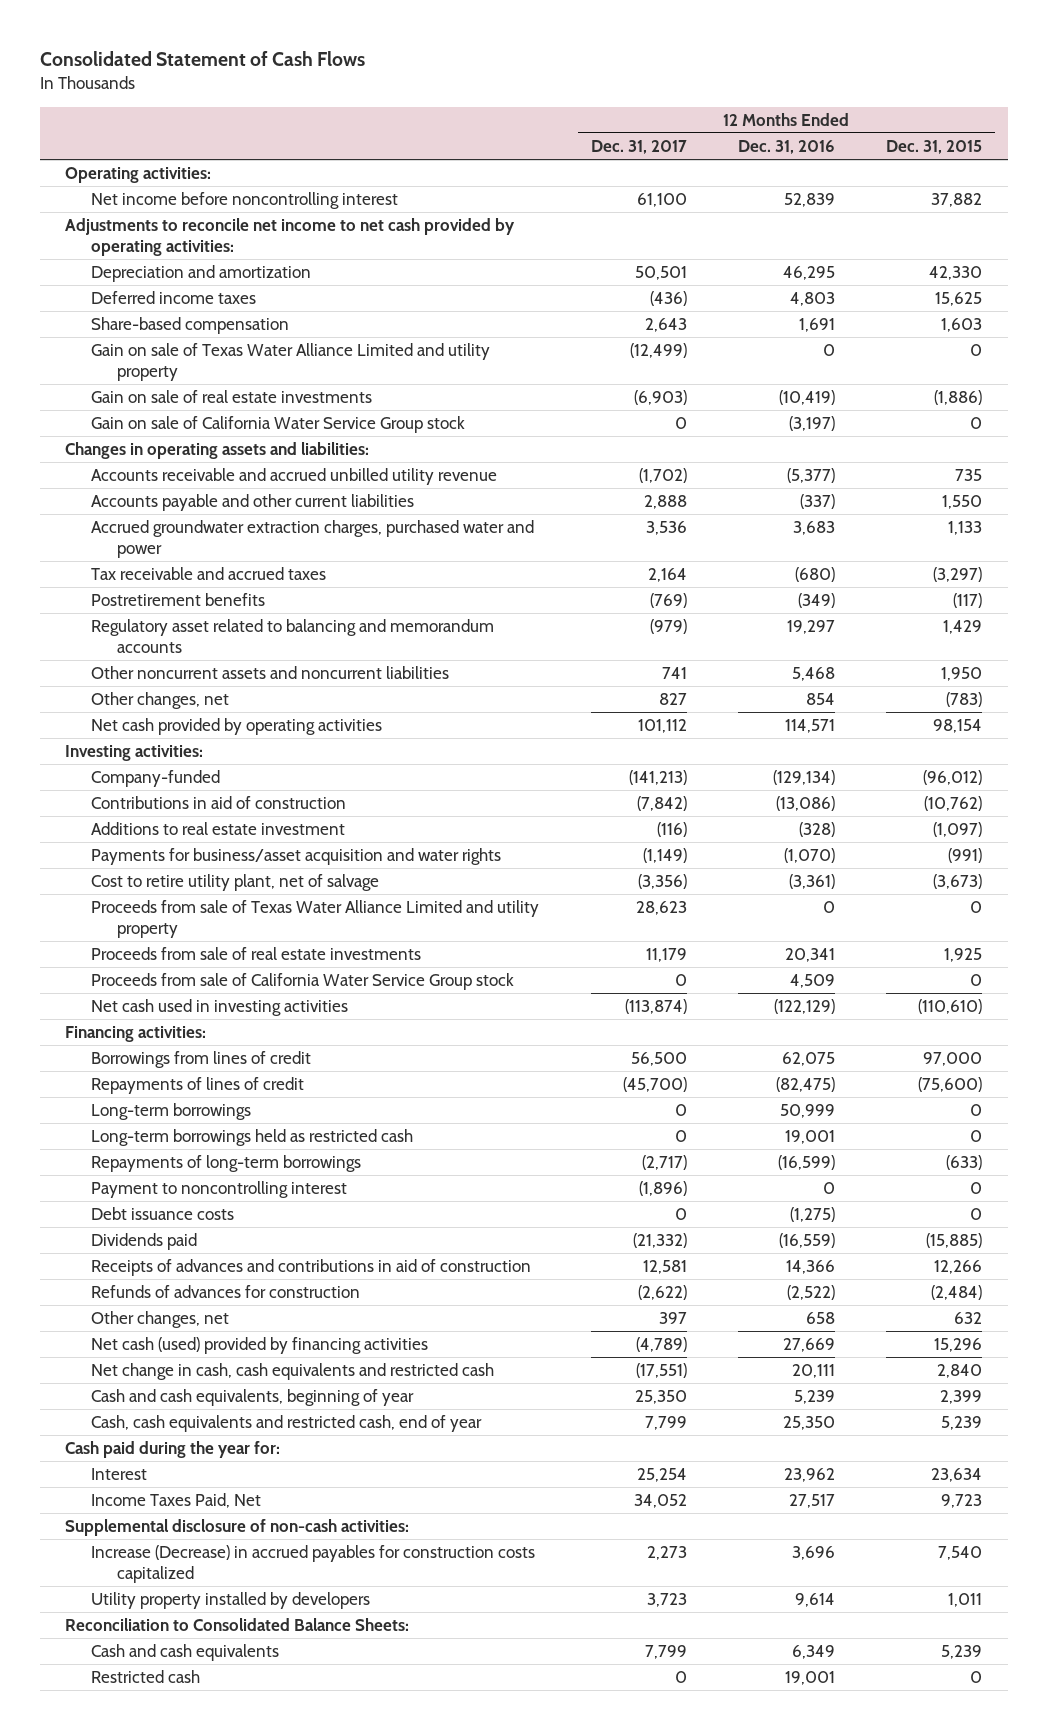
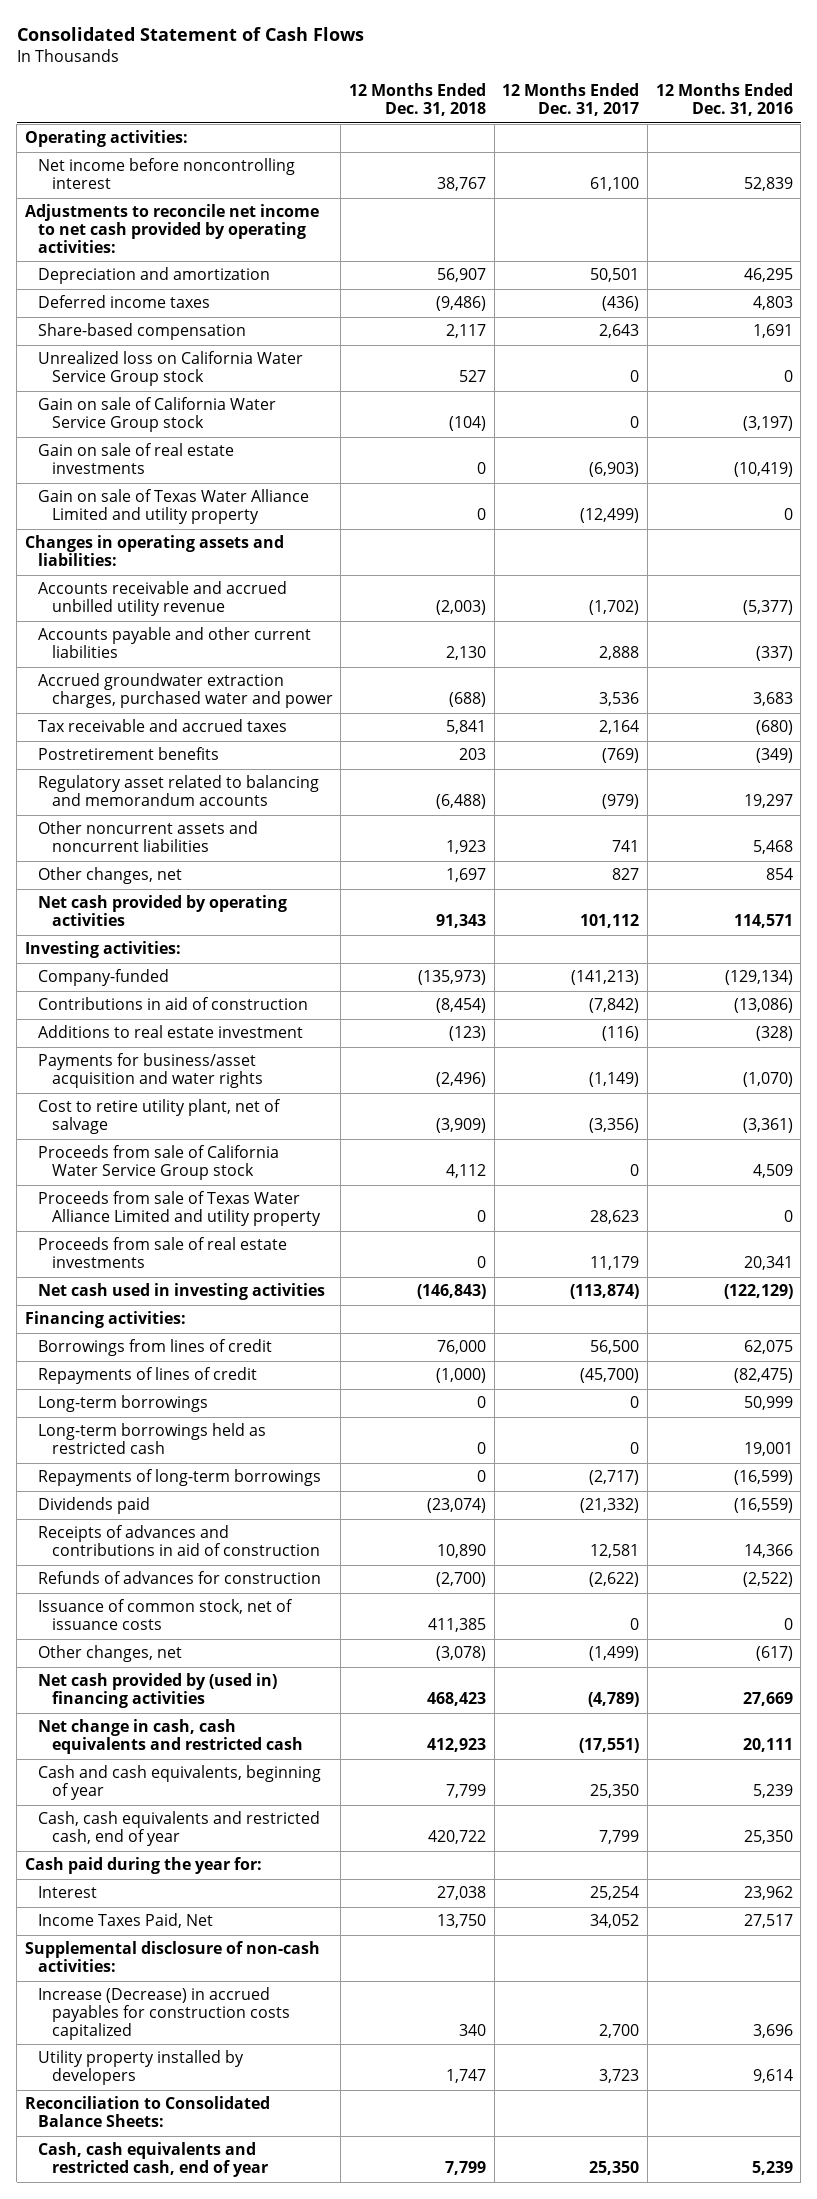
- | 12 Months Ended Dec. 31, 2017 | 12 Months Ended Dec. 31, 2016 | 12 Months Ended Dec. 31, 2015
+ | 12 Months Ended Dec. 31, 2018 | 12 Months Ended Dec. 31, 2017 | 12 Months Ended Dec. 31, 2016
+ Unrealized loss on California Water Service Group stock | 527 | 0 | 0
moved down: Gain on sale of real estate investments | 0 | (6,903) | (10,419)
moved down: Gain on sale of Texas Water Alliance Limited and utility property | 0 | (12,499) | 0
moved up: Proceeds from sale of California Water Service Group stock | 4,112 | 0 | 4,509
- Payment to noncontrolling interest | (1,896) | 0 | 0
- Debt issuance costs | 0 | (1,275) | 0
- Other changes, net | 397 | 658 | 632
- Net cash (used) provided by financing activities | (4,789) | 27,669 | 15,296
+ Issuance of common stock, net of issuance costs | 411,385 | 0 | 0
+ Other changes, net | (3,078) | (1,499) | (617)
+ Net cash provided by (used in) financing activities | 468,423 | (4,789) | 27,669
- Increase (Decrease) in accrued payables for construction costs capitalized | 2,273 | 3,696 | 7,540
+ Increase (Decrease) in accrued payables for construction costs capitalized | 340 | 2,700 | 3,696
- Cash and cash equivalents | 7,799 | 6,349 | 5,239
- Restricted cash | 0 | 19,001 | 0
+ Cash, cash equivalents and restricted cash, end of year | 7,799 | 25,350 | 5,239

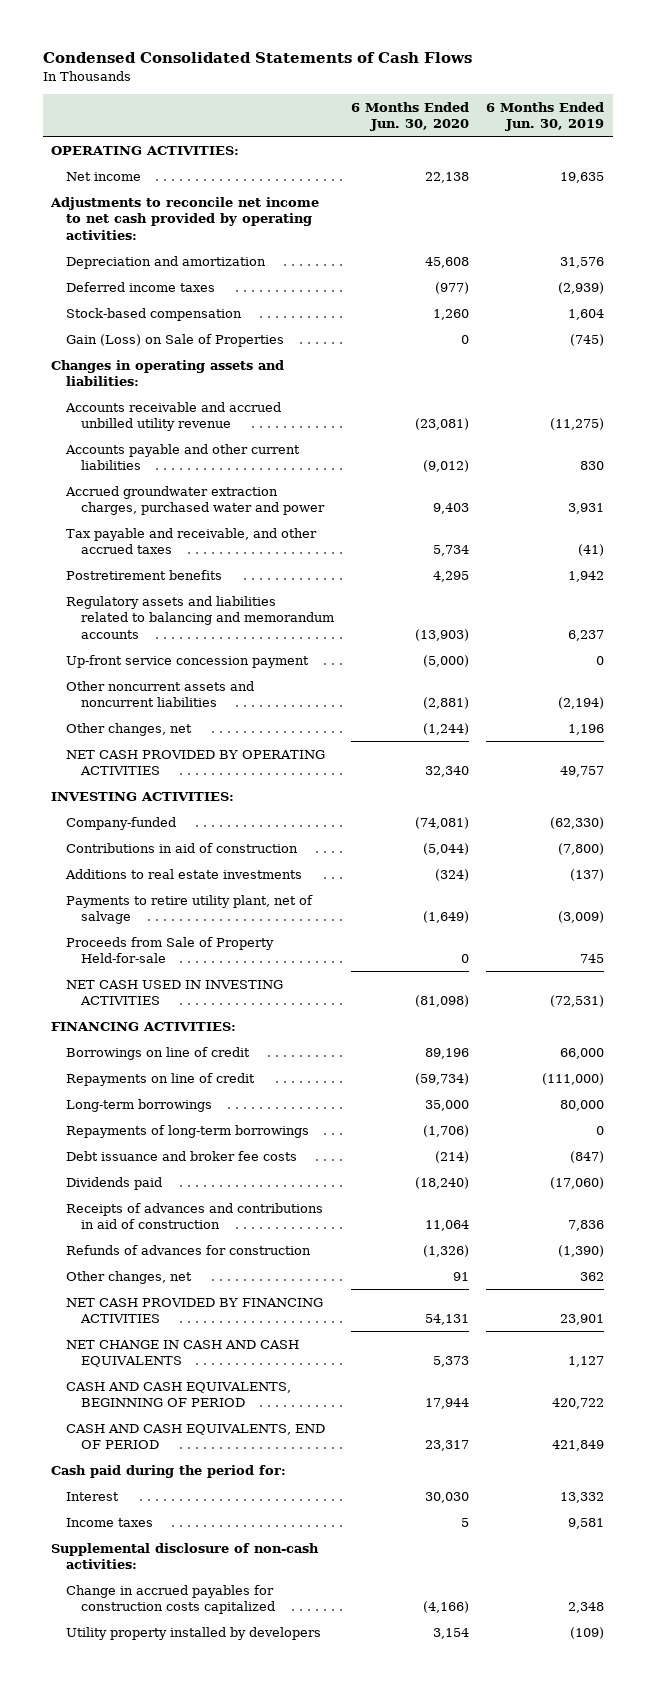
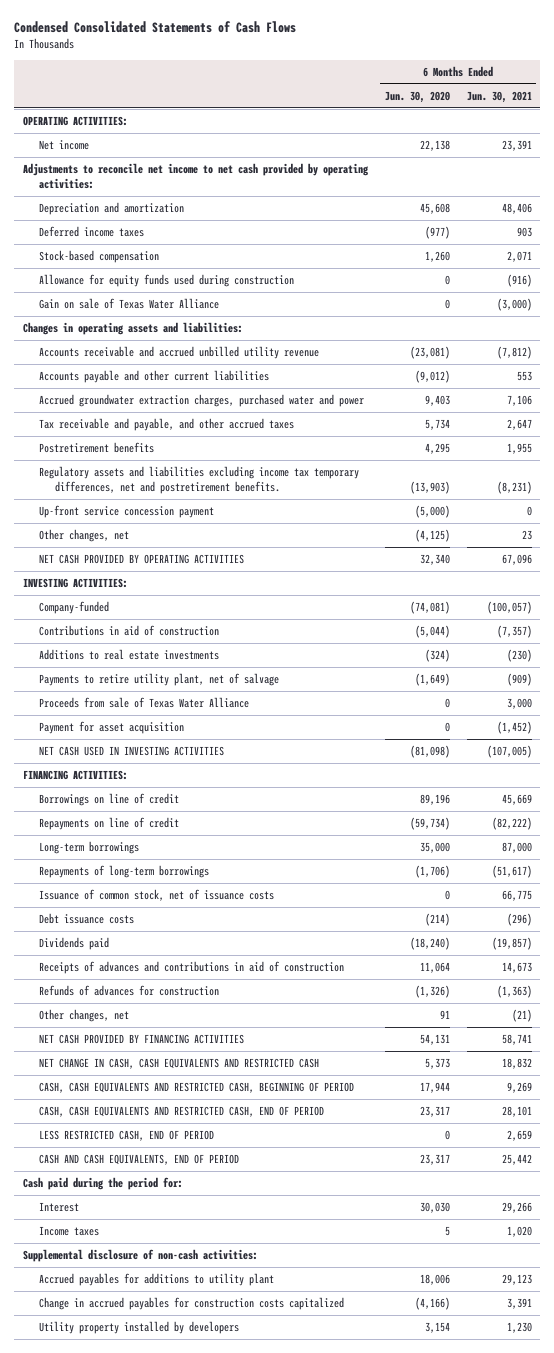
- | 6 Months Ended Jun. 30, 2020 | 6 Months Ended Jun. 30, 2019
+ | 6 Months Ended Jun. 30, 2020 | 6 Months Ended Jun. 30, 2021
- Gain (Loss) on Sale of Properties | 0 | (745)
+ Allowance for equity funds used during construction | 0 | (916)
+ Gain on sale of Texas Water Alliance | 0 | (3,000)
- Tax payable and receivable, and other accrued taxes | 5,734 | (41)
+ Tax receivable and payable, and other accrued taxes | 5,734 | 2,647
- Regulatory assets and liabilities related to balancing and memorandum accounts | (13,903) | 6,237
+ Regulatory assets and liabilities excluding income tax temporary differences, net and postretirement benefits. | (13,903) | (8,231)
- Other noncurrent assets and noncurrent liabilities | (2,881) | (2,194)
- Other changes, net | (1,244) | 1,196
+ Other changes, net | (4,125) | 23
- Proceeds from Sale of Property Held-for-sale | 0 | 745
+ Proceeds from sale of Texas Water Alliance | 0 | 3,000
+ Payment for asset acquisition | 0 | (1,452)
- Debt issuance and broker fee costs | (214) | (847)
+ Issuance of common stock, net of issuance costs | 0 | 66,775
+ Debt issuance costs | (214) | (296)
- NET CHANGE IN CASH AND CASH EQUIVALENTS | 5,373 | 1,127
- CASH AND CASH EQUIVALENTS, BEGINNING OF PERIOD | 17,944 | 420,722
+ NET CHANGE IN CASH, CASH EQUIVALENTS AND RESTRICTED CASH | 5,373 | 18,832
+ CASH, CASH EQUIVALENTS AND RESTRICTED CASH, BEGINNING OF PERIOD | 17,944 | 9,269
+ CASH, CASH EQUIVALENTS AND RESTRICTED CASH, END OF PERIOD | 23,317 | 28,101
+ LESS RESTRICTED CASH, END OF PERIOD | 0 | 2,659
+ Accrued payables for additions to utility plant | 18,006 | 29,123

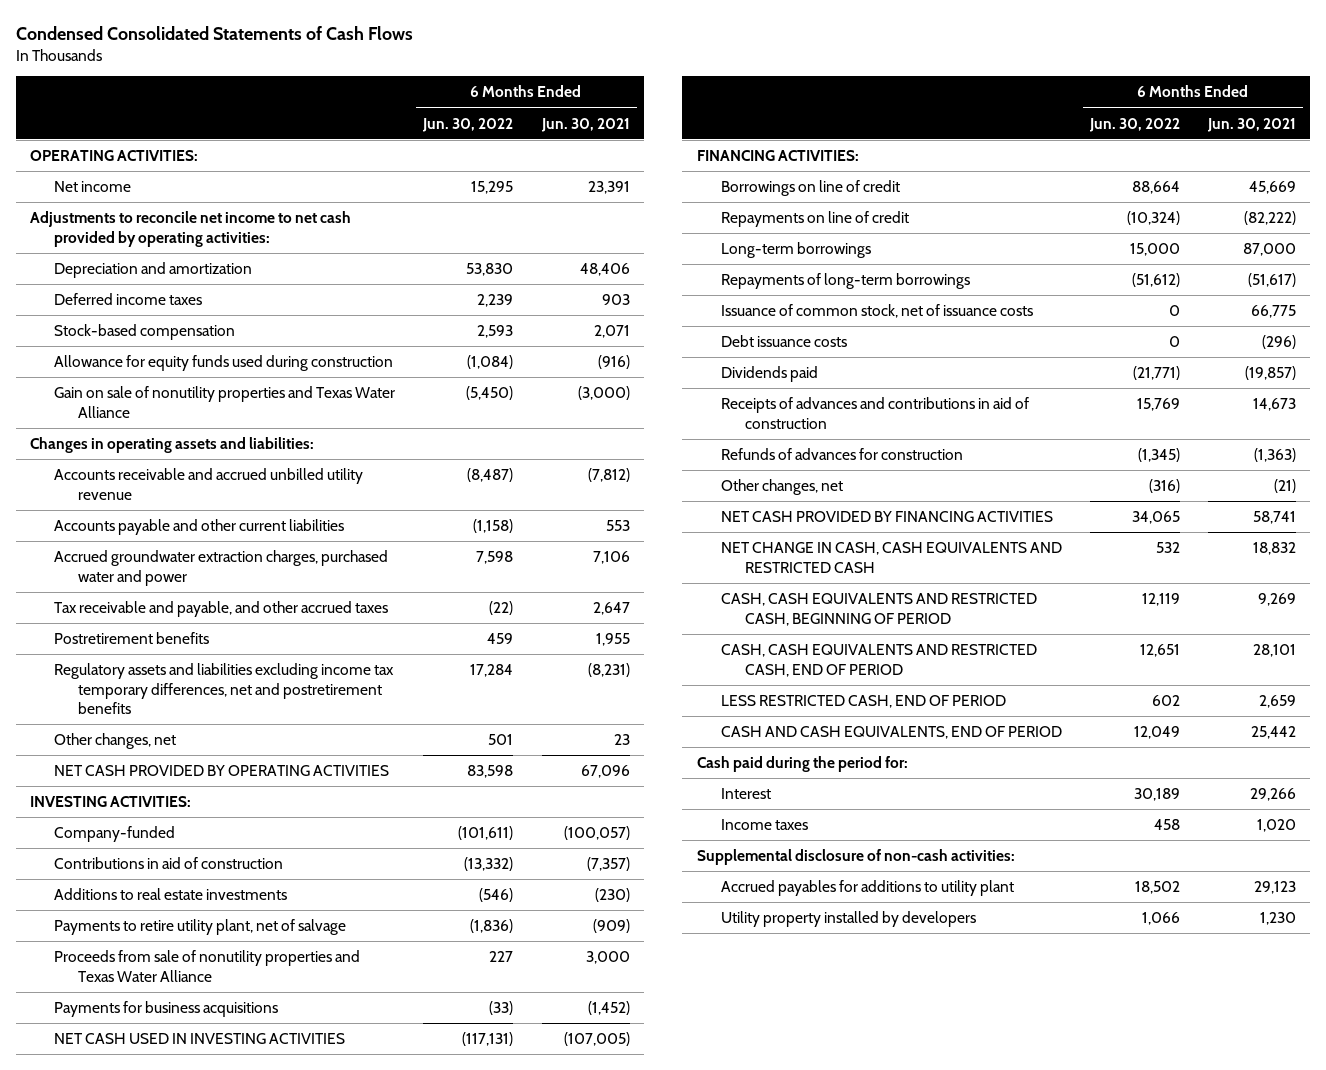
- | 6 Months Ended Jun. 30, 2020 | 6 Months Ended Jun. 30, 2021
+ | 6 Months Ended Jun. 30, 2022 | 6 Months Ended Jun. 30, 2021
- Gain on sale of Texas Water Alliance | 0 | (3,000)
+ Gain on sale of nonutility properties and Texas Water Alliance | (5,450) | (3,000)
- Regulatory assets and liabilities excluding income tax temporary differences, net and postretirement benefits. | (13,903) | (8,231)
- Up-front service concession payment | (5,000) | 0
+ Regulatory assets and liabilities excluding income tax temporary differences, net and postretirement benefits | 17,284 | (8,231)
- Proceeds from sale of Texas Water Alliance | 0 | 3,000
- Payment for asset acquisition | 0 | (1,452)
+ Proceeds from sale of nonutility properties and Texas Water Alliance | 227 | 3,000
+ Payments for business acquisitions | (33) | (1,452)
- Change in accrued payables for construction costs capitalized | (4,166) | 3,391

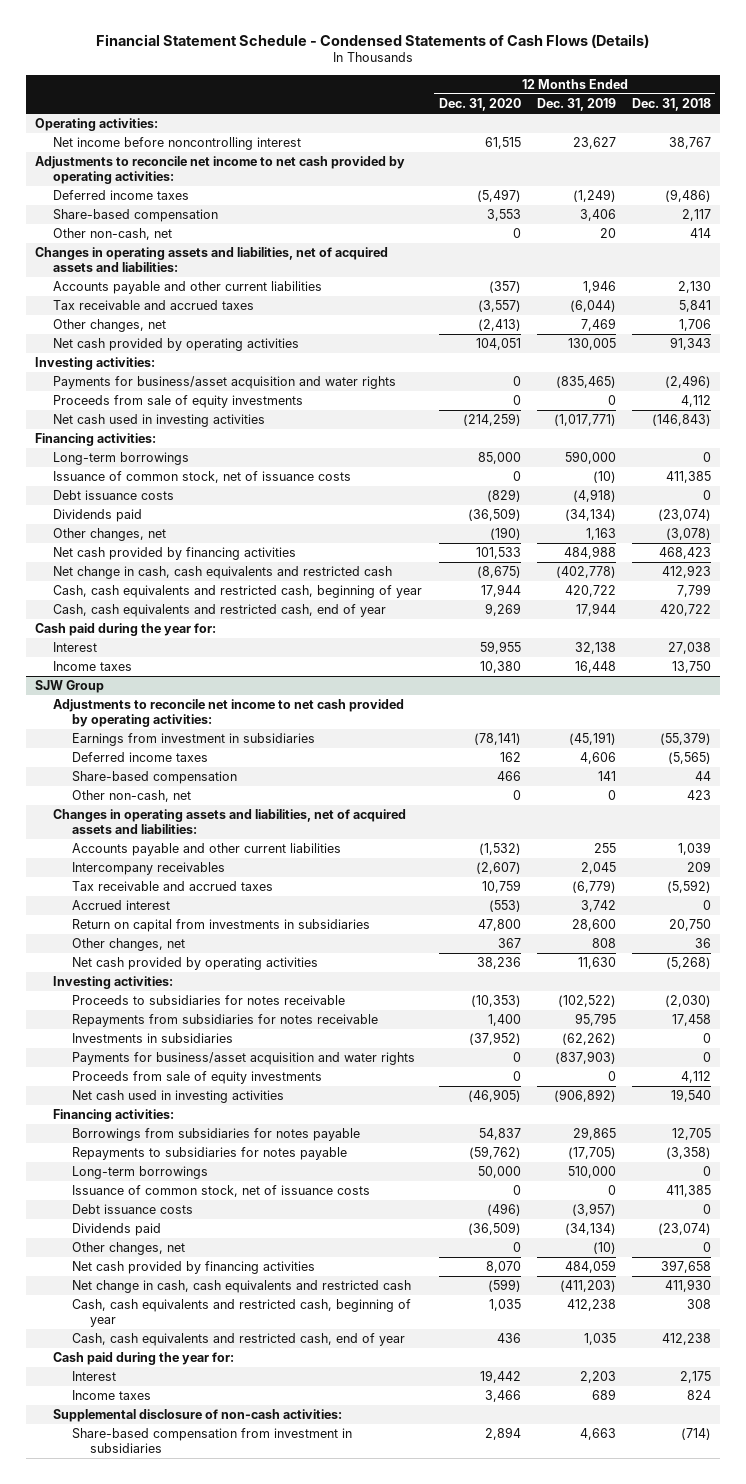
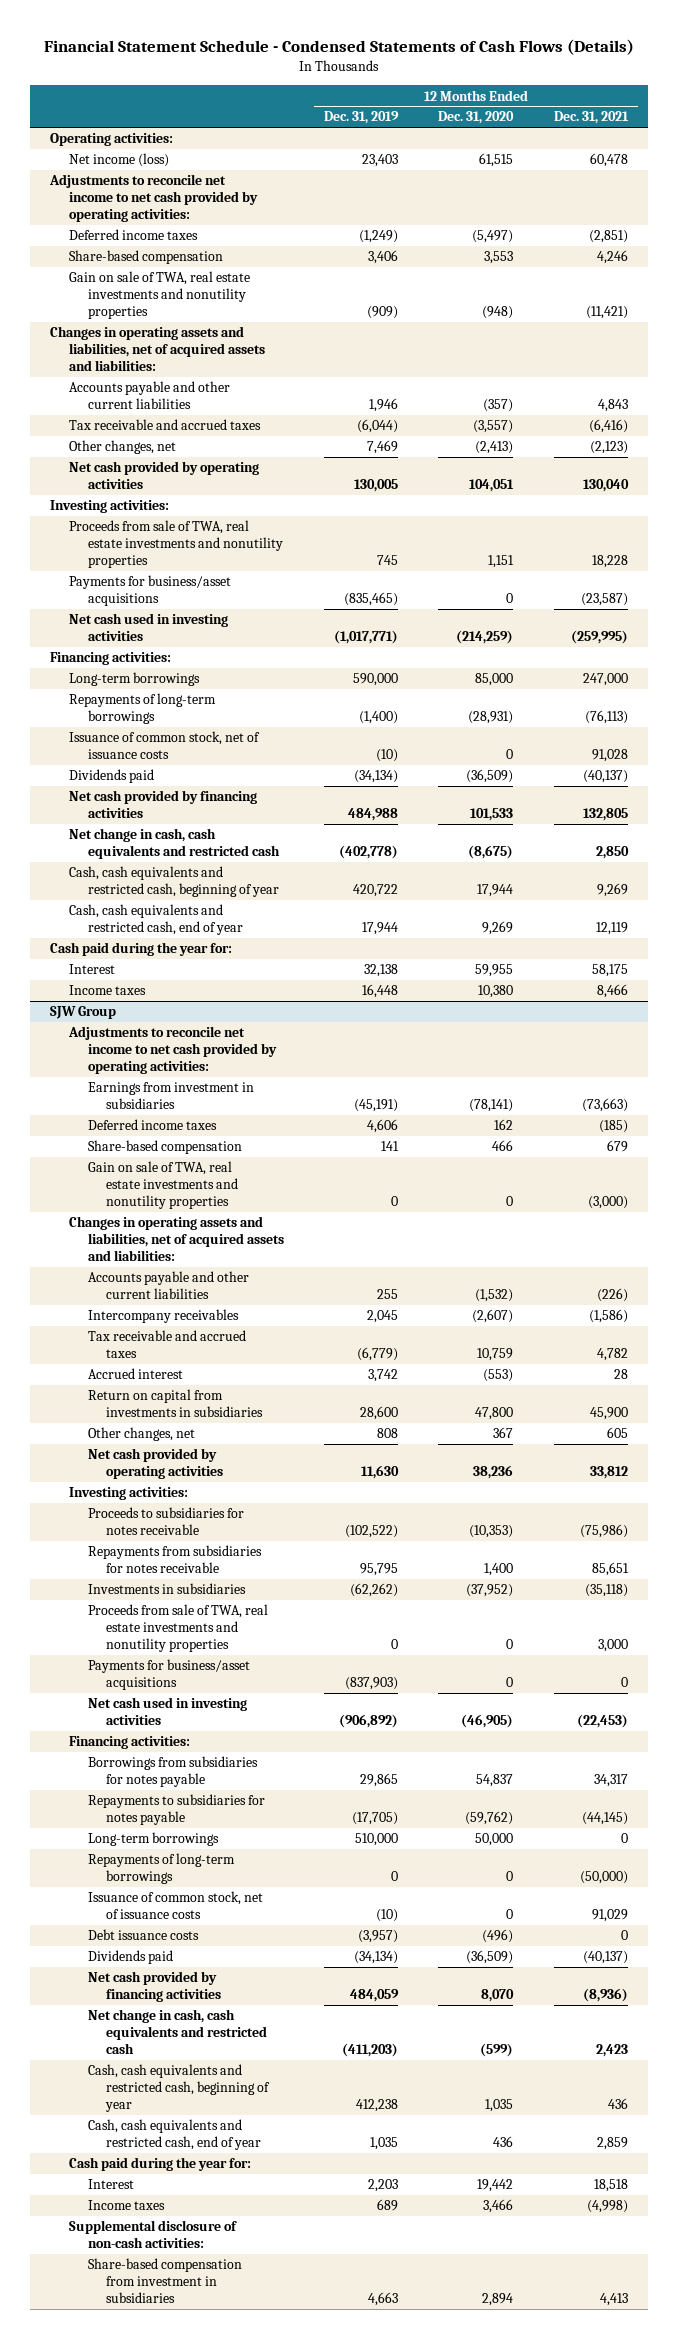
- | 12 Months Ended Dec. 31, 2020 | 12 Months Ended Dec. 31, 2019 | 12 Months Ended Dec. 31, 2018
+ | 12 Months Ended Dec. 31, 2019 | 12 Months Ended Dec. 31, 2020 | 12 Months Ended Dec. 31, 2021
- Net income before noncontrolling interest | 61,515 | 23,627 | 38,767
+ Net income (loss) | 23,403 | 61,515 | 60,478
- Other non-cash, net | 0 | 20 | 414
+ Gain on sale of TWA, real estate investments and nonutility properties | (909) | (948) | (11,421)
- Payments for business/asset acquisition and water rights | 0 | (835,465) | (2,496)
- Proceeds from sale of equity investments | 0 | 0 | 4,112
+ Proceeds from sale of TWA, real estate investments and nonutility properties | 745 | 1,151 | 18,228
+ Payments for business/asset acquisitions | (835,465) | 0 | (23,587)
+ Repayments of long-term borrowings | (1,400) | (28,931) | (76,113)
- Debt issuance costs | (829) | (4,918) | 0
- Other changes, net | (190) | 1,163 | (3,078)
@ SJW Group
- Other non-cash, net | 0 | 0 | 423
+ Gain on sale of TWA, real estate investments and nonutility properties | 0 | 0 | (3,000)
- Payments for business/asset acquisition and water rights | 0 | (837,903) | 0
- Proceeds from sale of equity investments | 0 | 0 | 4,112
+ Proceeds from sale of TWA, real estate investments and nonutility properties | 0 | 0 | 3,000
+ Payments for business/asset acquisitions | (837,903) | 0 | 0
- Issuance of common stock, net of issuance costs | 0 | 0 | 411,385
+ Repayments of long-term borrowings | 0 | 0 | (50,000)
+ Issuance of common stock, net of issuance costs | (10) | 0 | 91,029
- Other changes, net | 0 | (10) | 0

